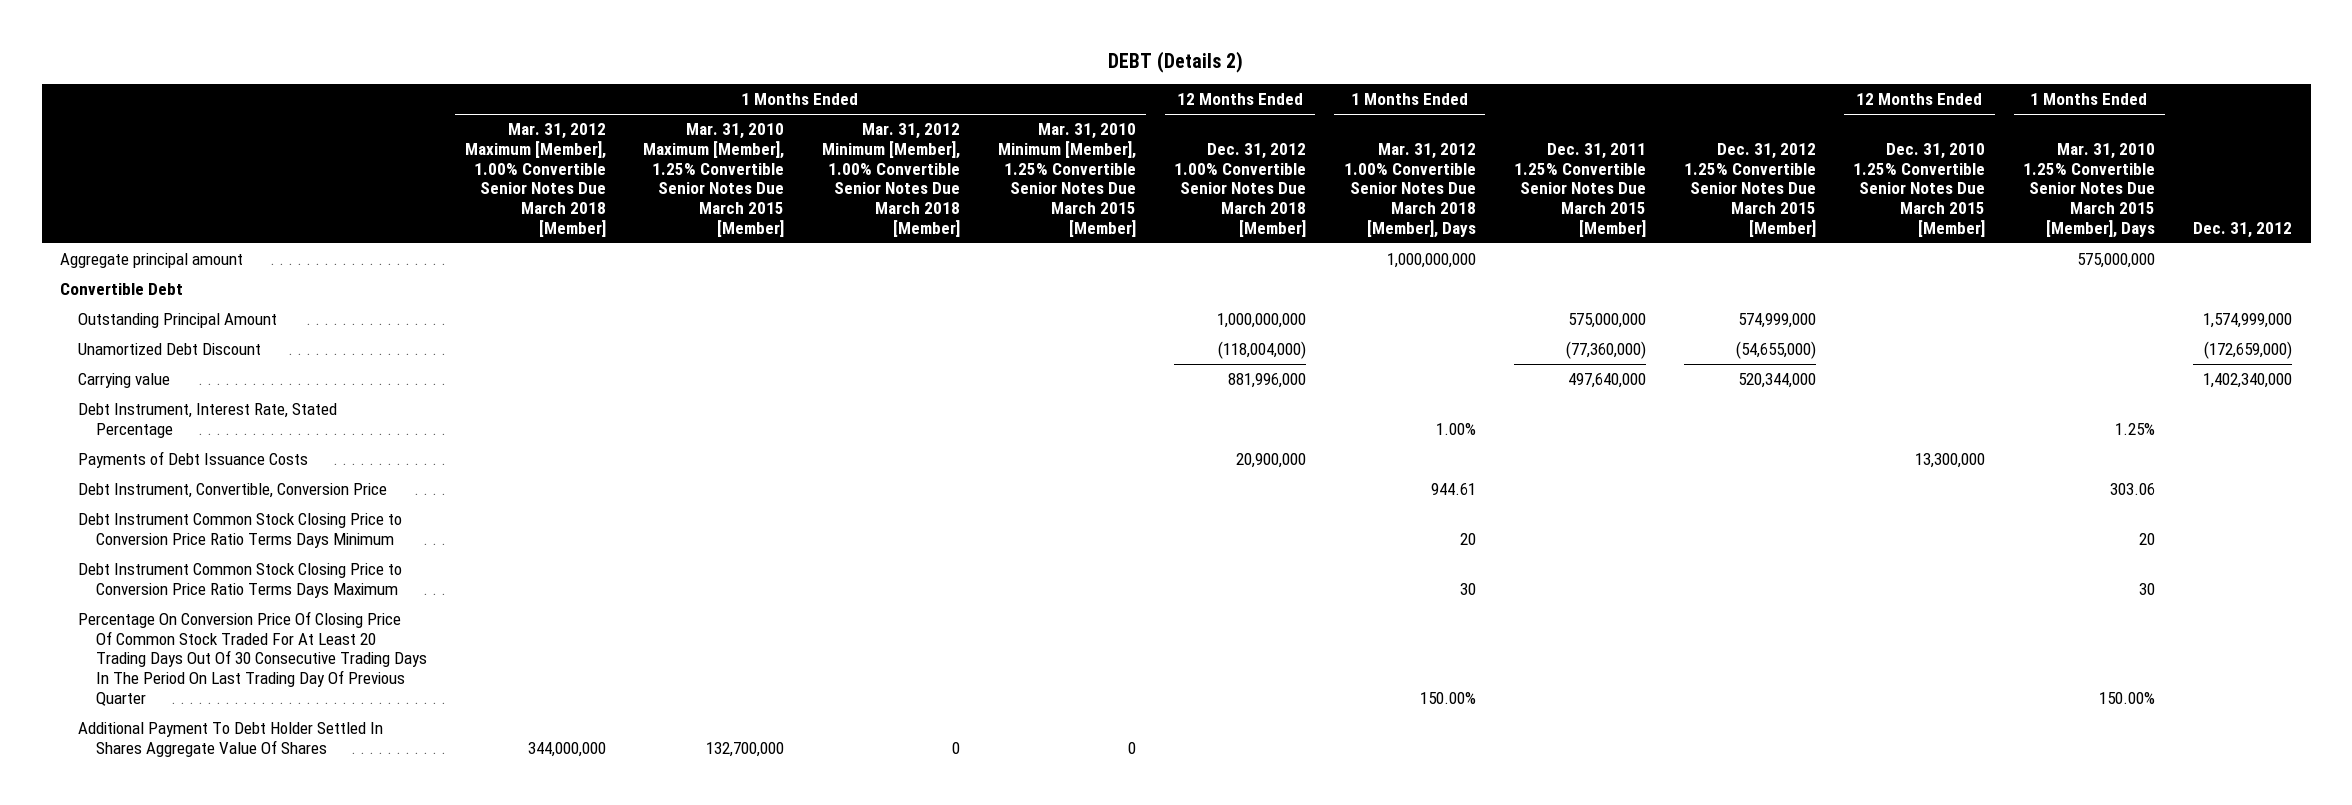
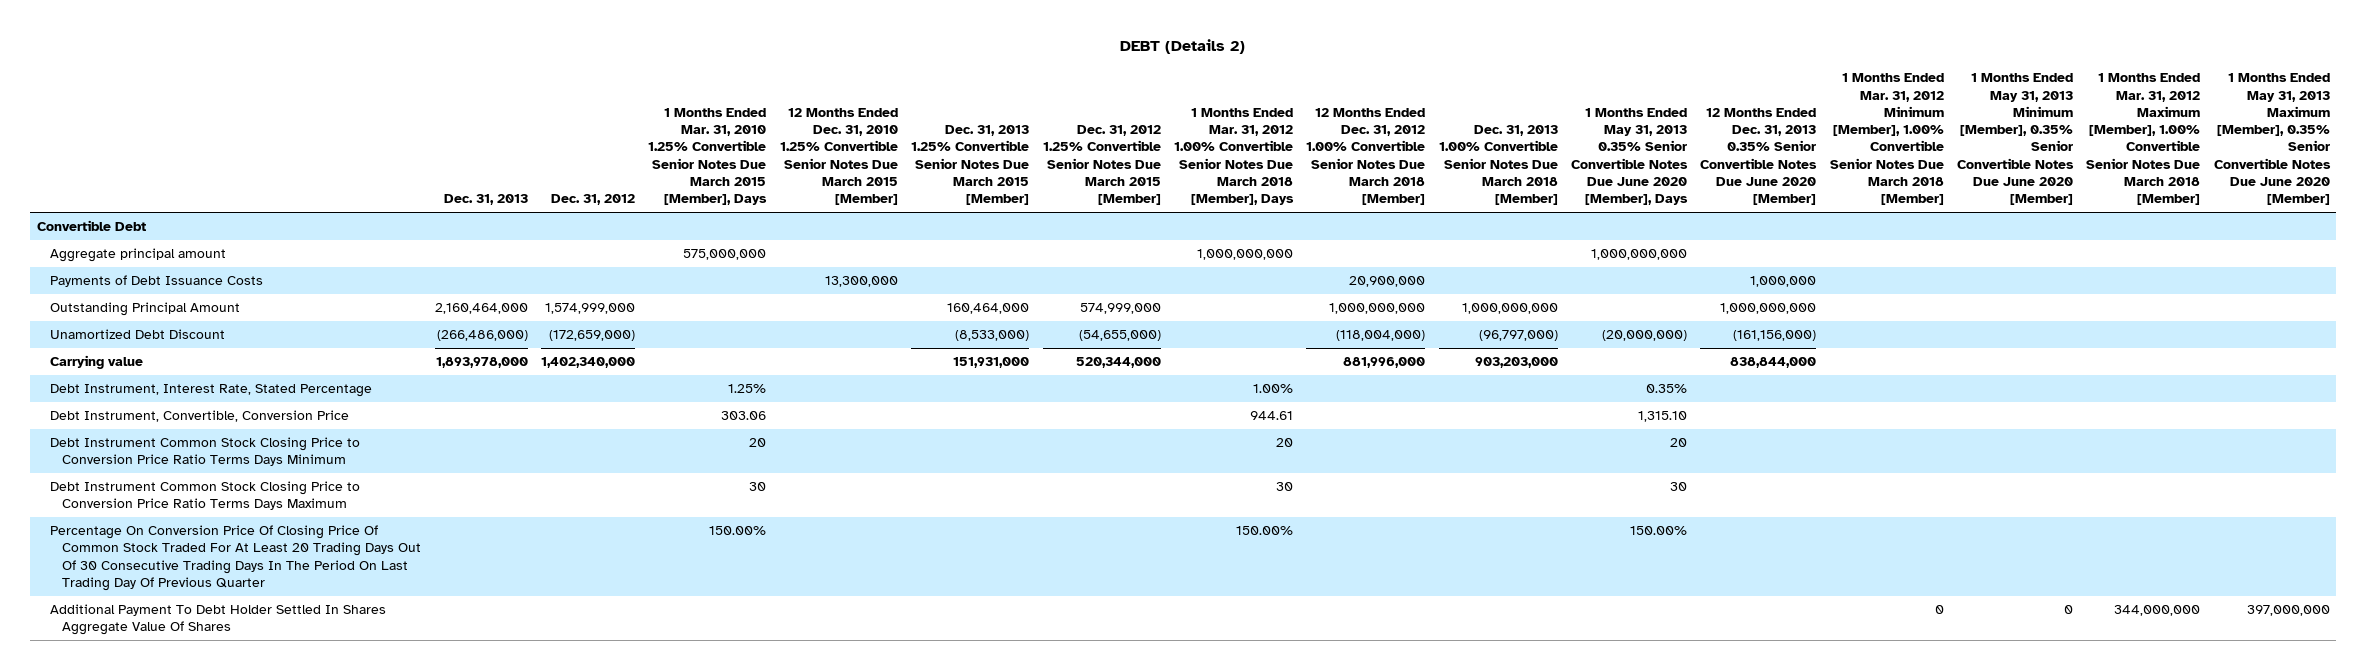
- | 1 Months Ended Mar. 31, 2012 Maximum [Member], 1.00% Convertible Senior Notes Due March 2018 [Member] | 1 Months Ended Mar. 31, 2010 Maximum [Member], 1.25% Convertible Senior Notes Due March 2015 [Member] | 1 Months Ended Mar. 31, 2012 Minimum [Member], 1.00% Convertible Senior Notes Due March 2018 [Member] | 1 Months Ended Mar. 31, 2010 Minimum [Member], 1.25% Convertible Senior Notes Due March 2015 [Member] | 12 Months Ended Dec. 31, 2012 1.00% Convertible Senior Notes Due March 2018 [Member] | 1 Months Ended Mar. 31, 2012 1.00% Convertible Senior Notes Due March 2018 [Member], Days | Dec. 31, 2011 1.25% Convertible Senior Notes Due March 2015 [Member] | Dec. 31, 2012 1.25% Convertible Senior Notes Due March 2015 [Member] | 12 Months Ended Dec. 31, 2010 1.25% Convertible Senior Notes Due March 2015 [Member] | 1 Months Ended Mar. 31, 2010 1.25% Convertible Senior Notes Due March 2015 [Member], Days | Dec. 31, 2012
+ | Dec. 31, 2013 | Dec. 31, 2012 | 1 Months Ended Mar. 31, 2010 1.25% Convertible Senior Notes Due March 2015 [Member], Days | 12 Months Ended Dec. 31, 2010 1.25% Convertible Senior Notes Due March 2015 [Member] | Dec. 31, 2013 1.25% Convertible Senior Notes Due March 2015 [Member] | Dec. 31, 2012 1.25% Convertible Senior Notes Due March 2015 [Member] | 1 Months Ended Mar. 31, 2012 1.00% Convertible Senior Notes Due March 2018 [Member], Days | 12 Months Ended Dec. 31, 2012 1.00% Convertible Senior Notes Due March 2018 [Member] | Dec. 31, 2013 1.00% Convertible Senior Notes Due March 2018 [Member] | 1 Months Ended May 31, 2013 0.35% Senior Convertible Notes Due June 2020 [Member], Days | 12 Months Ended Dec. 31, 2013 0.35% Senior Convertible Notes Due June 2020 [Member] | 1 Months Ended Mar. 31, 2012 Minimum [Member], 1.00% Convertible Senior Notes Due March 2018 [Member] | 1 Months Ended May 31, 2013 Minimum [Member], 0.35% Senior Convertible Notes Due June 2020 [Member] | 1 Months Ended Mar. 31, 2012 Maximum [Member], 1.00% Convertible Senior Notes Due March 2018 [Member] | 1 Months Ended May 31, 2013 Maximum [Member], 0.35% Senior Convertible Notes Due June 2020 [Member]
moved down: Aggregate principal amount | | | 575,000,000 | | | | 1,000,000,000 | | | 1,000,000,000 | | | | |
moved up: Payments of Debt Issuance Costs | | | | 13,300,000 | | | | 20,900,000 | | | 1,000,000 | | | |

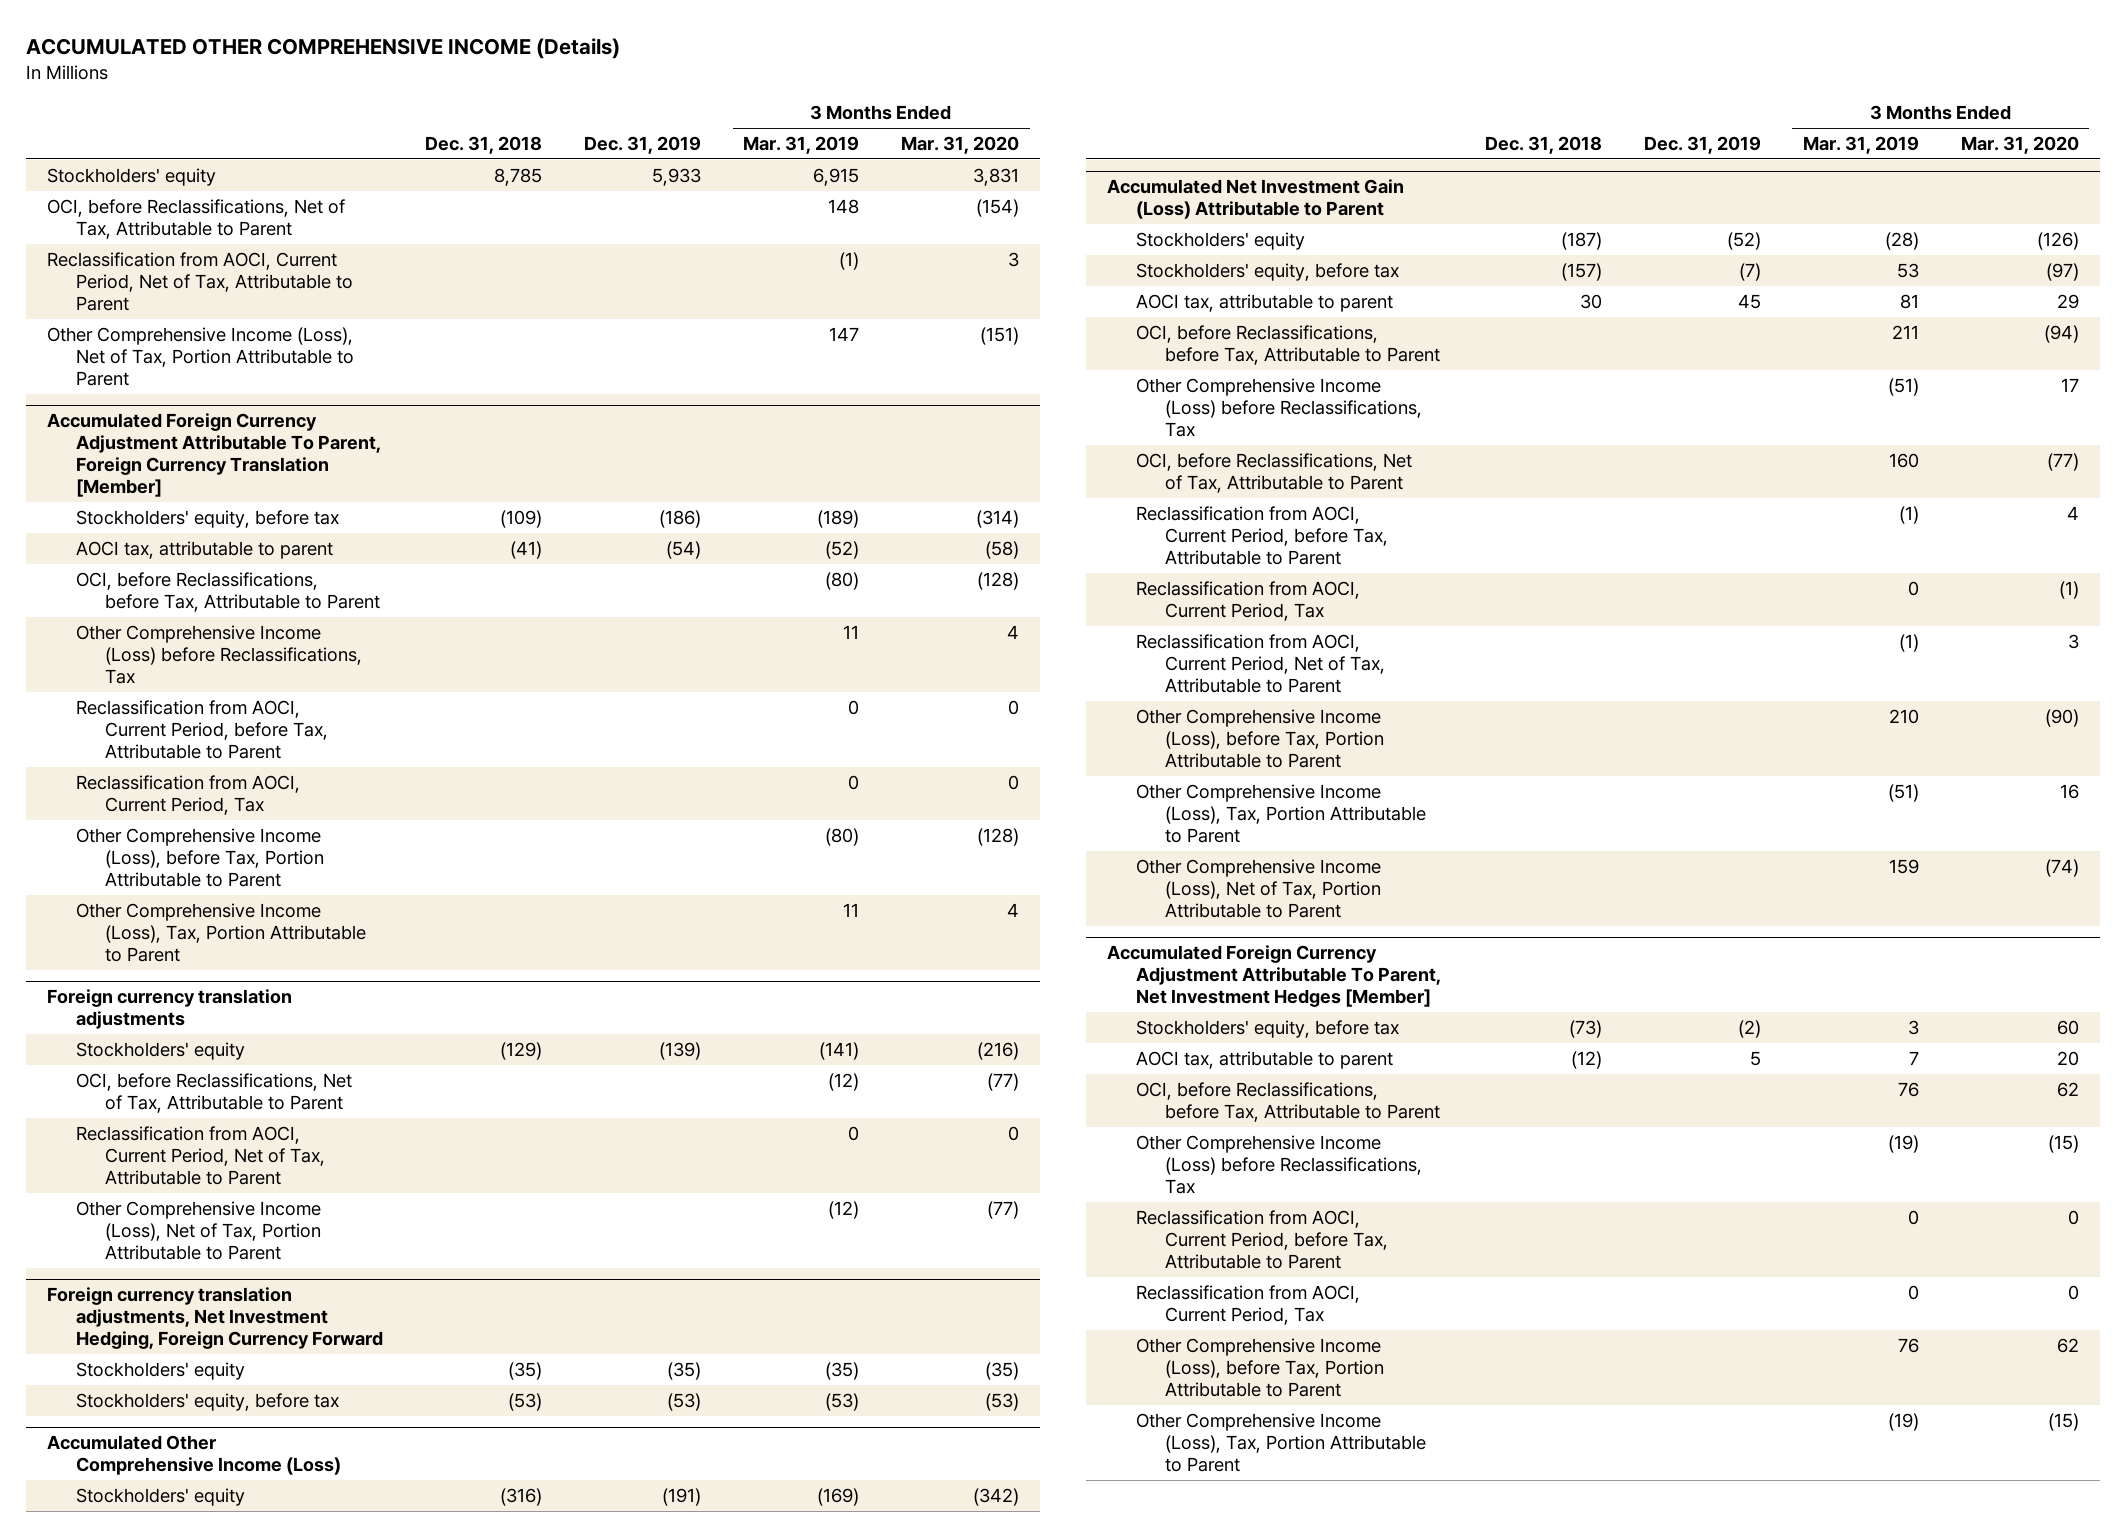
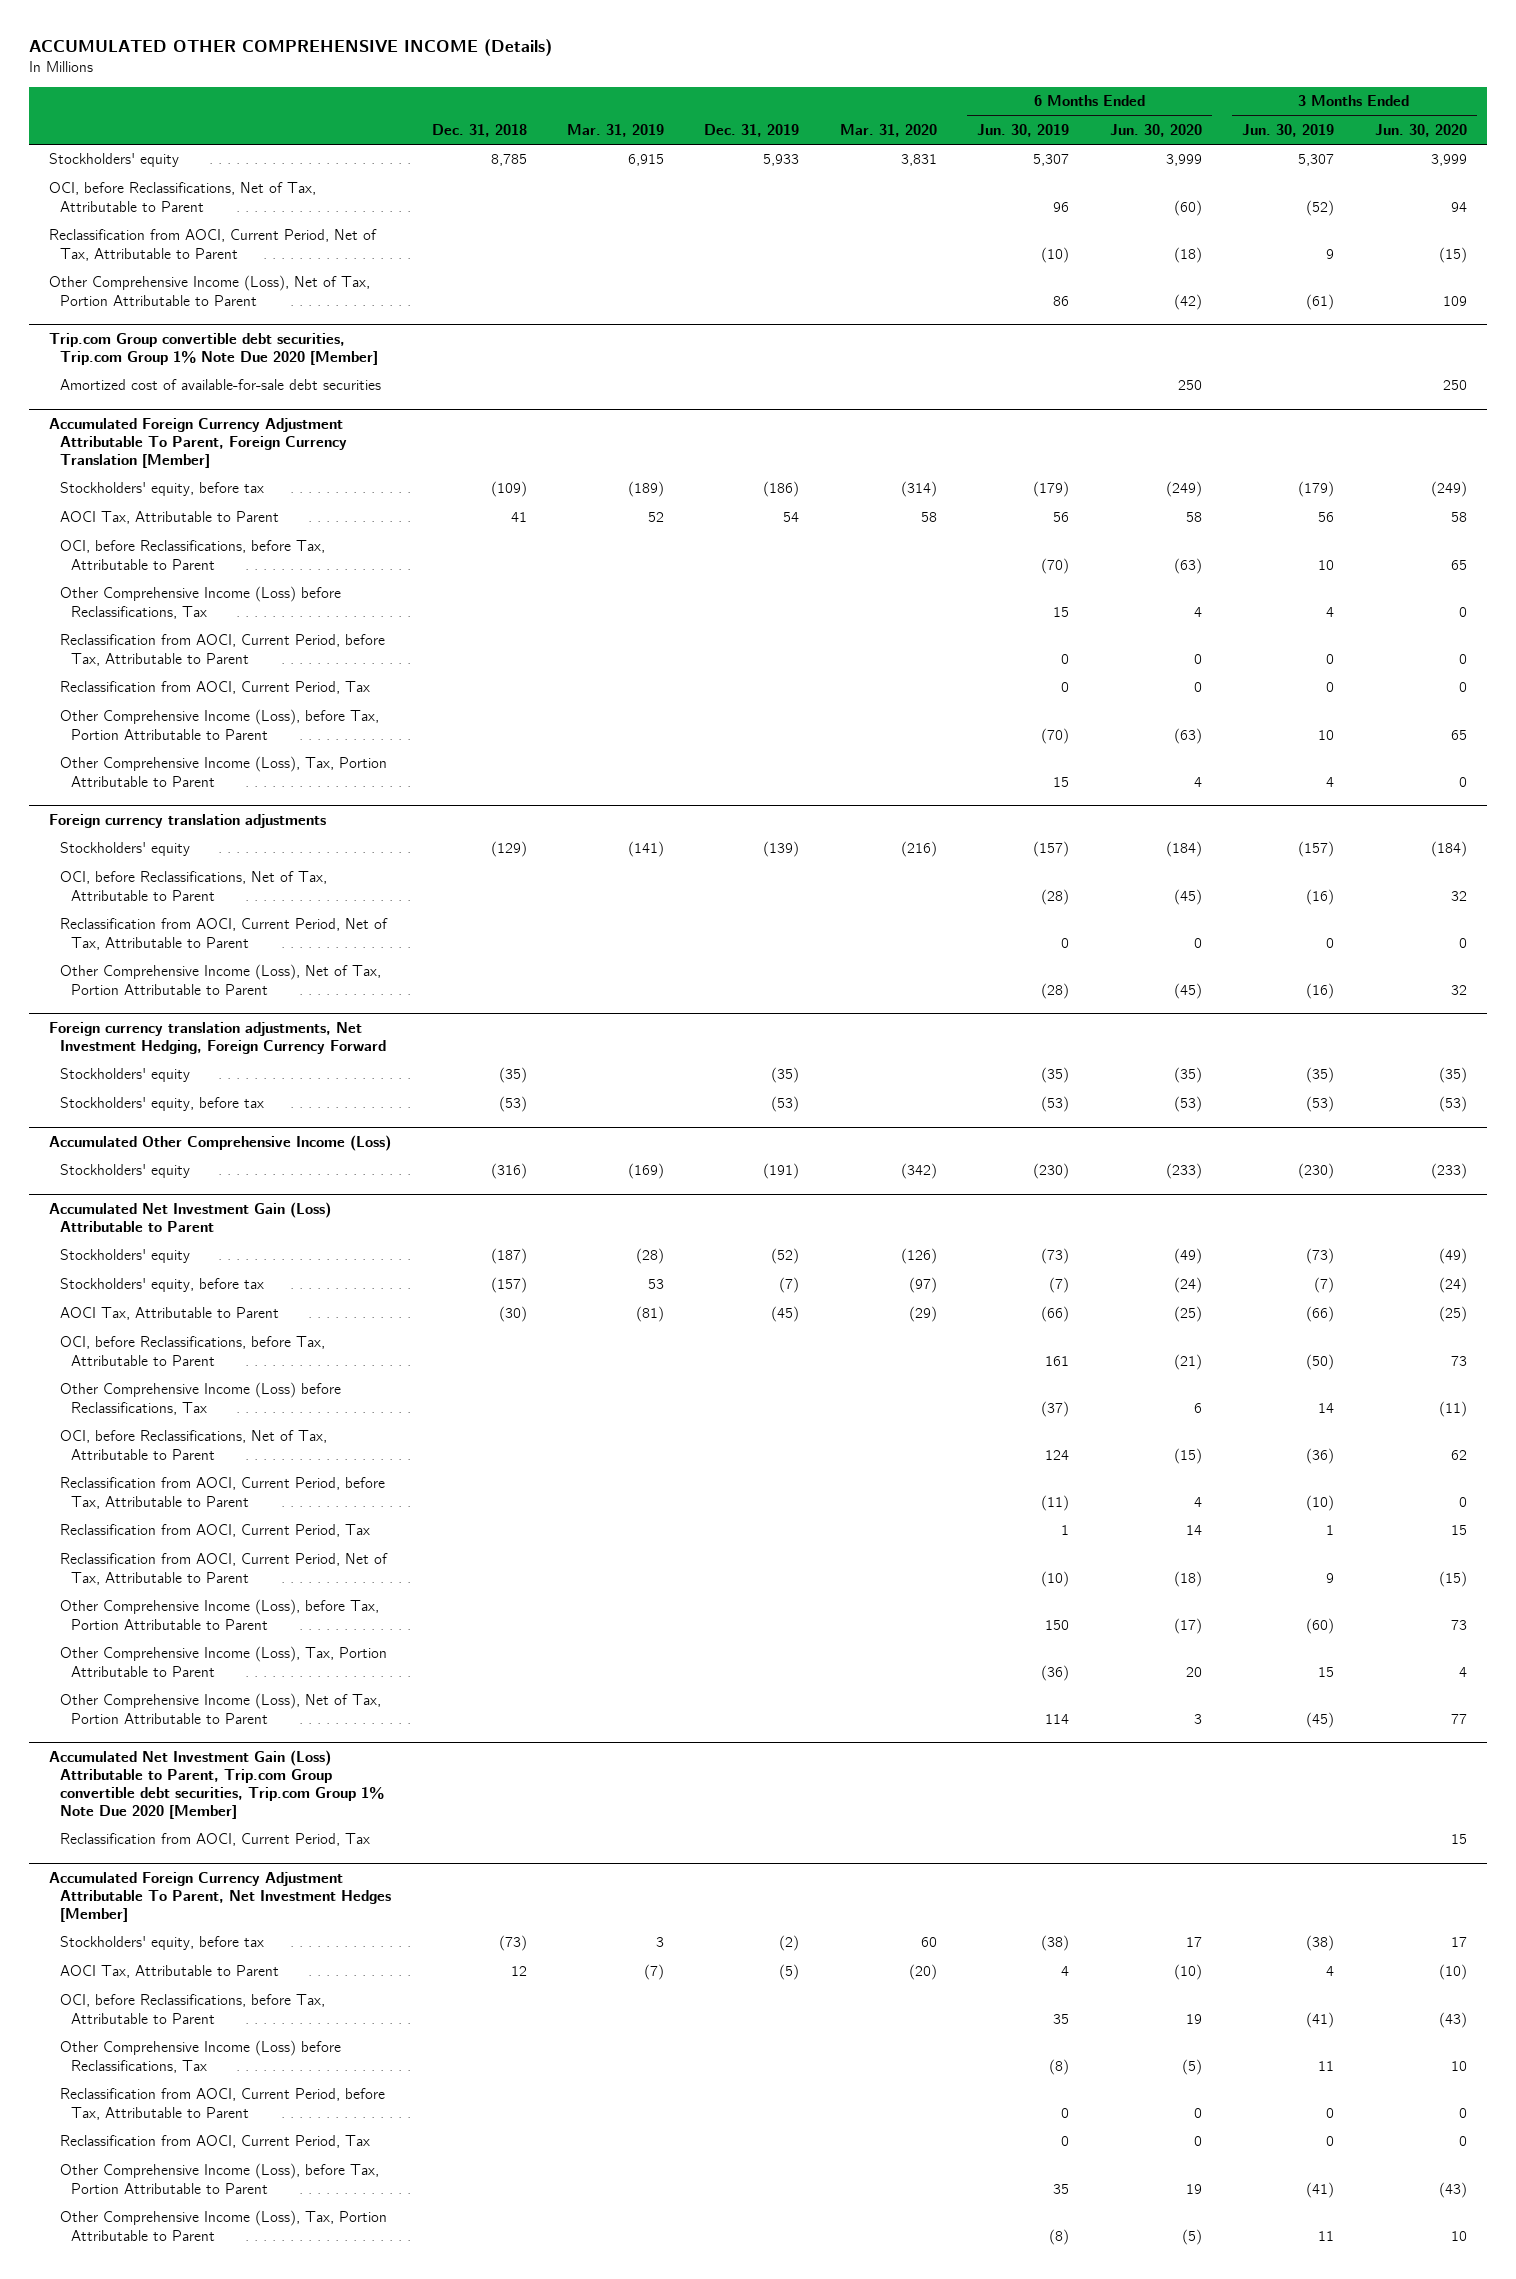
- | Dec. 31, 2018 | Dec. 31, 2019 | 3 Months Ended Mar. 31, 2019 | 3 Months Ended Mar. 31, 2020
+ | Dec. 31, 2018 | Mar. 31, 2019 | Dec. 31, 2019 | Mar. 31, 2020 | 6 Months Ended Jun. 30, 2019 | 6 Months Ended Jun. 30, 2020 | 3 Months Ended Jun. 30, 2019 | 3 Months Ended Jun. 30, 2020
+ Trip.com Group convertible debt securities, Trip.com Group 1% Note Due 2020 [Member]
+ Amortized cost of available-for-sale debt securities | | | | | | 250 | | 250
@ Accumulated Foreign Currency Adjustment Attributable To Parent, Foreign Currency Translation [Member]
- AOCI tax, attributable to parent | (41) | (54) | (52) | (58)
+ AOCI Tax, Attributable to Parent | 41 | 52 | 54 | 58 | 56 | 58 | 56 | 58
@ Accumulated Net Investment Gain (Loss) Attributable to Parent
- AOCI tax, attributable to parent | 30 | 45 | 81 | 29
+ AOCI Tax, Attributable to Parent | (30) | (81) | (45) | (29) | (66) | (25) | (66) | (25)
+ Accumulated Net Investment Gain (Loss) Attributable to Parent, Trip.com Group convertible debt securities, Trip.com Group 1% Note Due 2020 [Member]
+ Reclassification from AOCI, Current Period, Tax | | | | | | | | 15
@ Accumulated Foreign Currency Adjustment Attributable To Parent, Net Investment Hedges [Member]
- AOCI tax, attributable to parent | (12) | 5 | 7 | 20
+ AOCI Tax, Attributable to Parent | 12 | (7) | (5) | (20) | 4 | (10) | 4 | (10)

